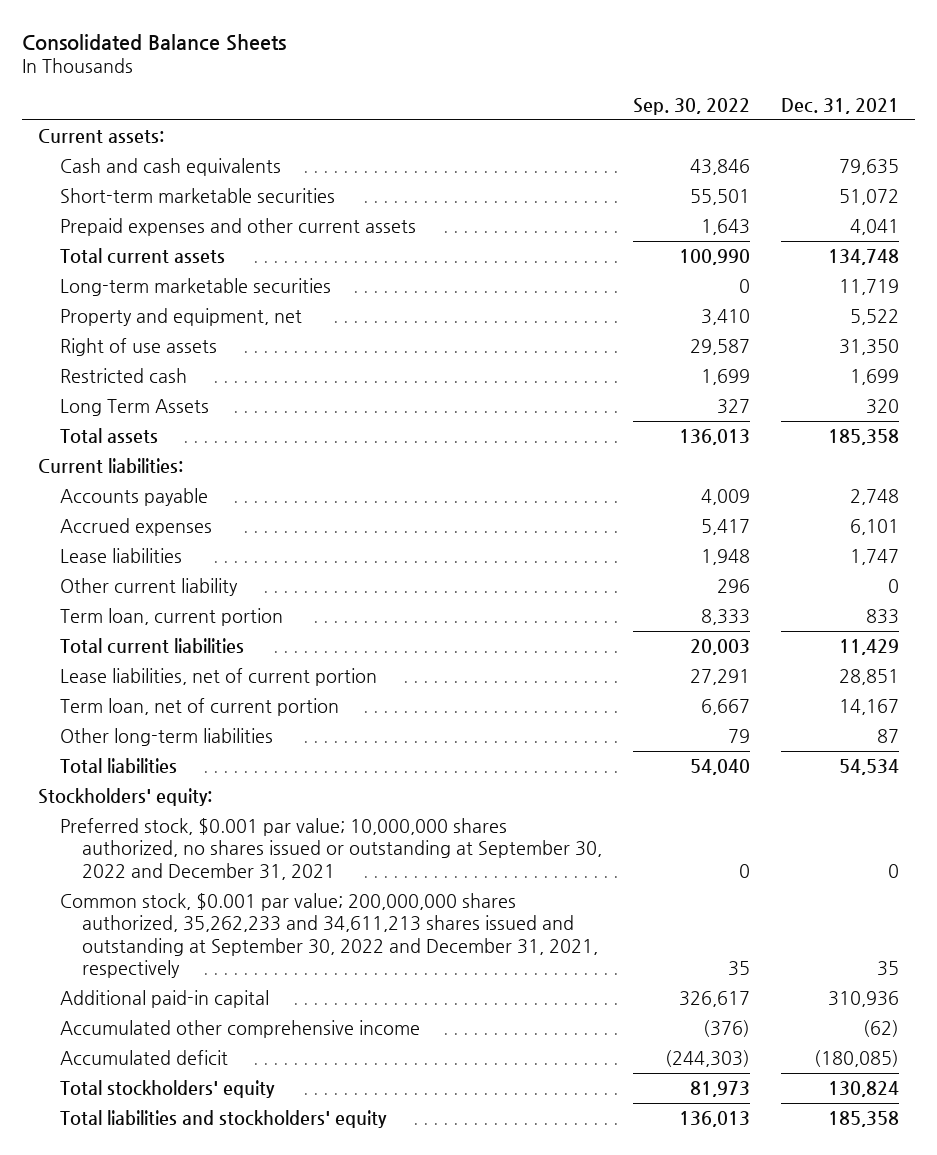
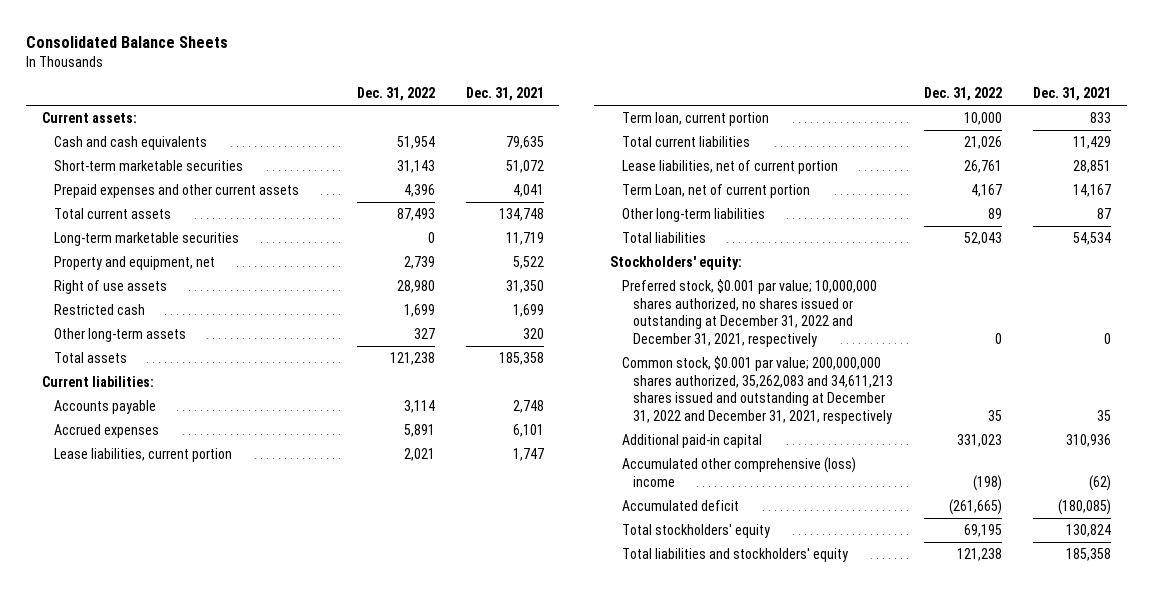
- | Sep. 30, 2022 | Dec. 31, 2021
+ | Dec. 31, 2022 | Dec. 31, 2021
- Long Term Assets | 327 | 320
+ Other long-term assets | 327 | 320
- Lease liabilities | 1,948 | 1,747
- Other current liability | 296 | 0
+ Lease liabilities, current portion | 2,021 | 1,747
- Term loan, net of current portion | 6,667 | 14,167
+ Term Loan, net of current portion | 4,167 | 14,167
- Preferred stock, $0.001 par value; 10,000,000 shares authorized, no shares issued or outstanding at September 30, 2022 and December 31, 2021 | 0 | 0
- Common stock, $0.001 par value; 200,000,000 shares authorized, 35,262,233 and 34,611,213 shares issued and outstanding at September 30, 2022 and December 31, 2021, respectively | 35 | 35
+ Preferred stock, $0.001 par value; 10,000,000 shares authorized, no shares issued or outstanding at December 31, 2022 and December 31, 2021, respectively | 0 | 0
+ Common stock, $0.001 par value; 200,000,000 shares authorized, 35,262,083 and 34,611,213 shares issued and outstanding at December 31, 2022 and December 31, 2021, respectively | 35 | 35
- Accumulated other comprehensive income | (376) | (62)
+ Accumulated other comprehensive (loss) income | (198) | (62)

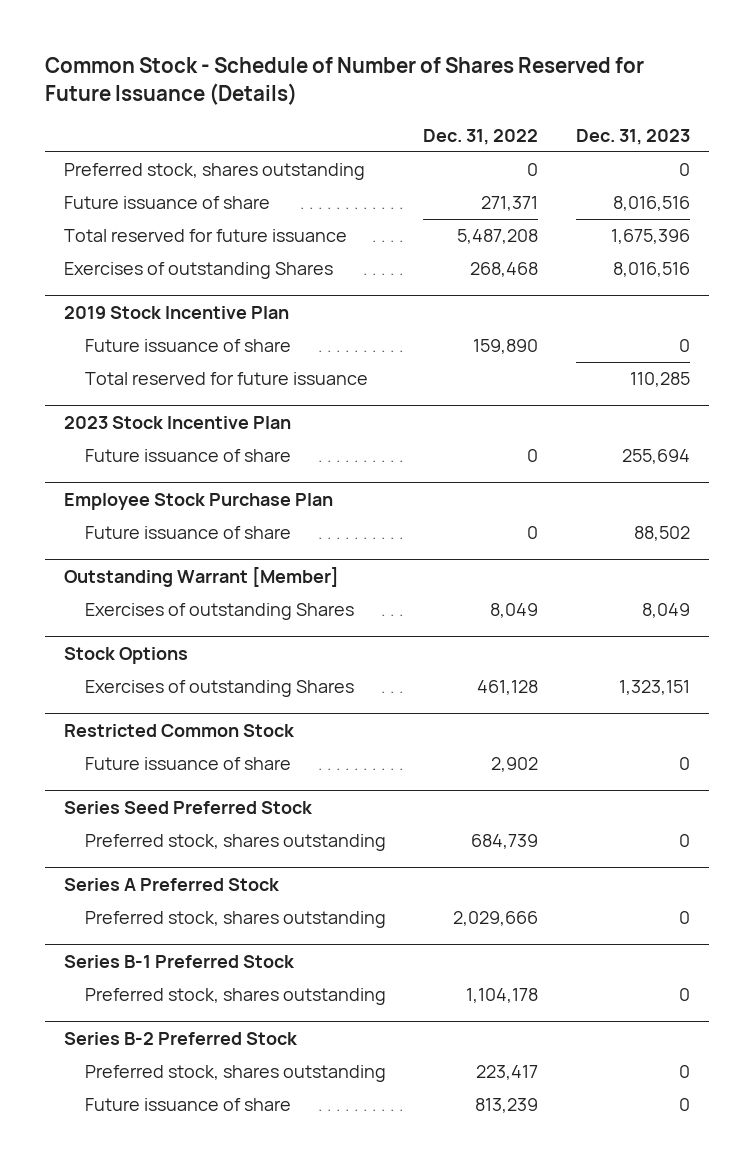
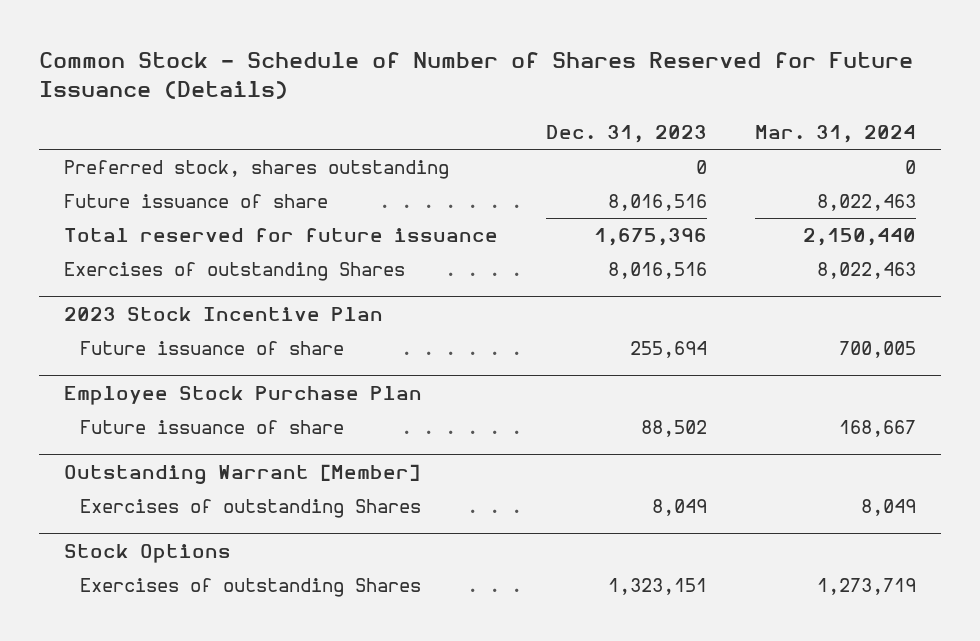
- | Dec. 31, 2022 | Dec. 31, 2023
+ | Dec. 31, 2023 | Mar. 31, 2024
- 2019 Stock Incentive Plan
- Future issuance of share | 159,890 | 0
- Total reserved for future issuance | | 110,285
- Restricted Common Stock
- Future issuance of share | 2,902 | 0
- Series Seed Preferred Stock
- Preferred stock, shares outstanding | 684,739 | 0
- Series A Preferred Stock
- Preferred stock, shares outstanding | 2,029,666 | 0
- Series B-1 Preferred Stock
- Preferred stock, shares outstanding | 1,104,178 | 0
- Series B-2 Preferred Stock
- Preferred stock, shares outstanding | 223,417 | 0
- Future issuance of share | 813,239 | 0

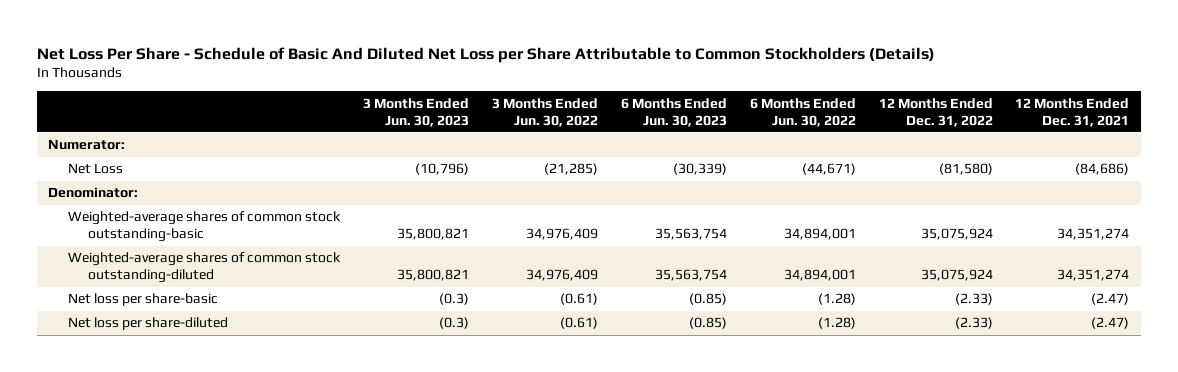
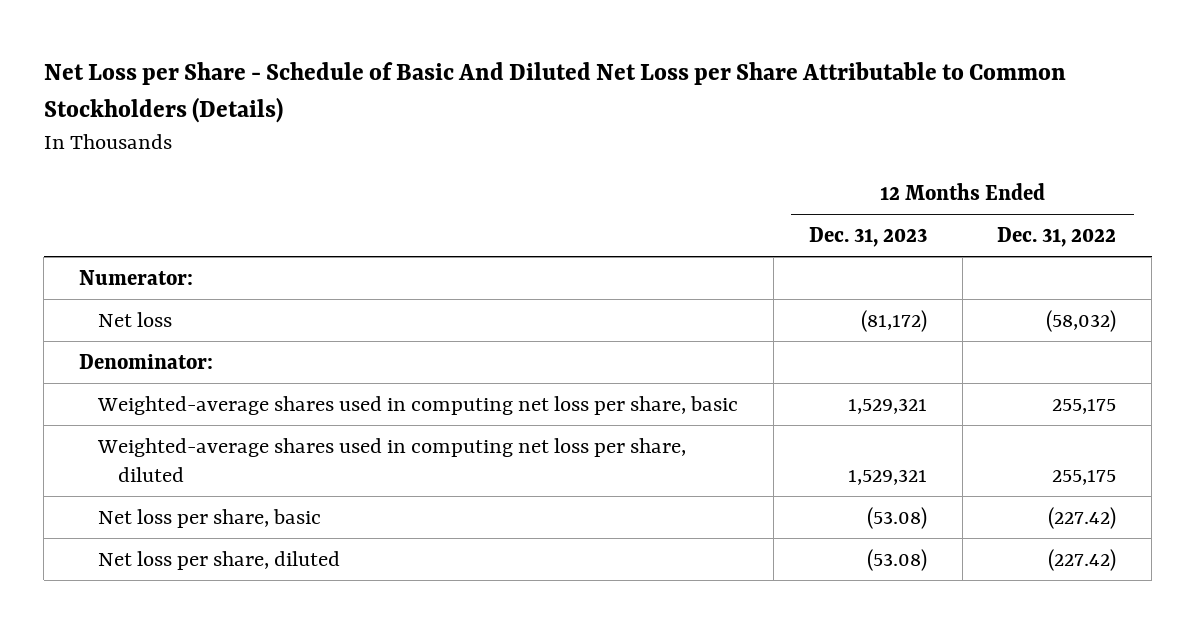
- Net Loss Per Share - Schedule of Basic And Diluted Net Loss per Share Attributable to Common Stockholders (Details)
+ Net Loss per Share - Schedule of Basic And Diluted Net Loss per Share Attributable to Common Stockholders (Details)
- | 3 Months Ended Jun. 30, 2023 | 3 Months Ended Jun. 30, 2022 | 6 Months Ended Jun. 30, 2023 | 6 Months Ended Jun. 30, 2022 | 12 Months Ended Dec. 31, 2022 | 12 Months Ended Dec. 31, 2021
+ | 12 Months Ended Dec. 31, 2023 | 12 Months Ended Dec. 31, 2022
- Net Loss | (10,796) | (21,285) | (30,339) | (44,671) | (81,580) | (84,686)
+ Net loss | (81,172) | (58,032)
- Weighted-average shares of common stock outstanding-basic | 35,800,821 | 34,976,409 | 35,563,754 | 34,894,001 | 35,075,924 | 34,351,274
- Weighted-average shares of common stock outstanding-diluted | 35,800,821 | 34,976,409 | 35,563,754 | 34,894,001 | 35,075,924 | 34,351,274
- Net loss per share-basic | (0.3) | (0.61) | (0.85) | (1.28) | (2.33) | (2.47)
- Net loss per share-diluted | (0.3) | (0.61) | (0.85) | (1.28) | (2.33) | (2.47)
+ Weighted-average shares used in computing net loss per share, basic | 1,529,321 | 255,175
+ Weighted-average shares used in computing net loss per share, diluted | 1,529,321 | 255,175
+ Net loss per share, basic | (53.08) | (227.42)
+ Net loss per share, diluted | (53.08) | (227.42)

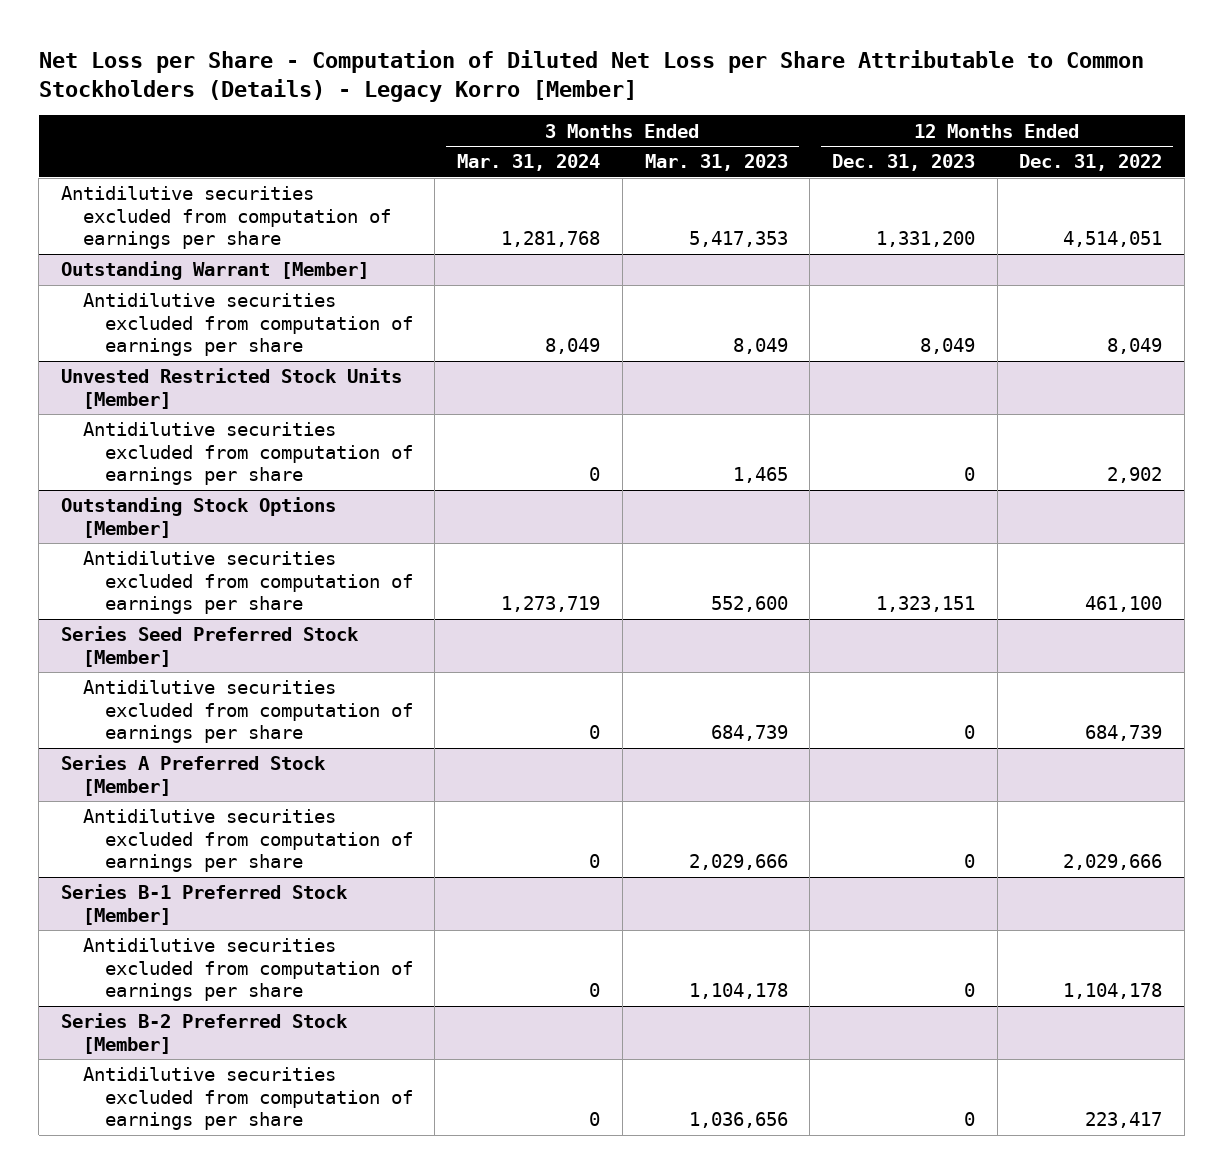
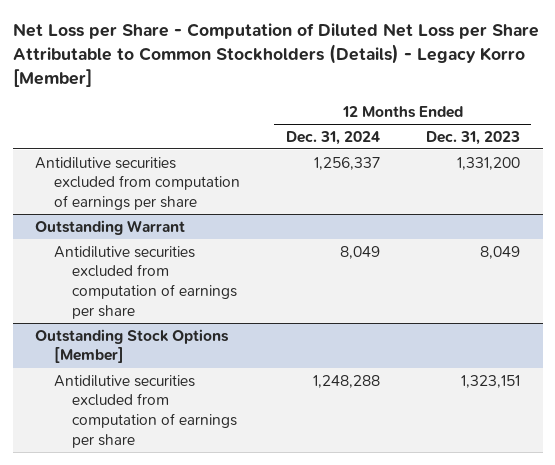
- | 3 Months Ended Mar. 31, 2024 | 3 Months Ended Mar. 31, 2023 | 12 Months Ended Dec. 31, 2023 | 12 Months Ended Dec. 31, 2022
+ | 12 Months Ended Dec. 31, 2024 | 12 Months Ended Dec. 31, 2023
- Outstanding Warrant [Member]
+ Outstanding Warrant
- Unvested Restricted Stock Units [Member]
- Antidilutive securities excluded from computation of earnings per share | 0 | 1,465 | 0 | 2,902
- Series Seed Preferred Stock [Member]
- Antidilutive securities excluded from computation of earnings per share | 0 | 684,739 | 0 | 684,739
- Series A Preferred Stock [Member]
- Antidilutive securities excluded from computation of earnings per share | 0 | 2,029,666 | 0 | 2,029,666
- Series B-1 Preferred Stock [Member]
- Antidilutive securities excluded from computation of earnings per share | 0 | 1,104,178 | 0 | 1,104,178
- Series B-2 Preferred Stock [Member]
- Antidilutive securities excluded from computation of earnings per share | 0 | 1,036,656 | 0 | 223,417

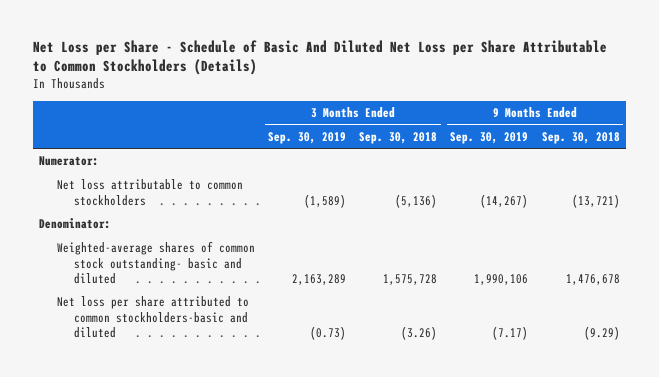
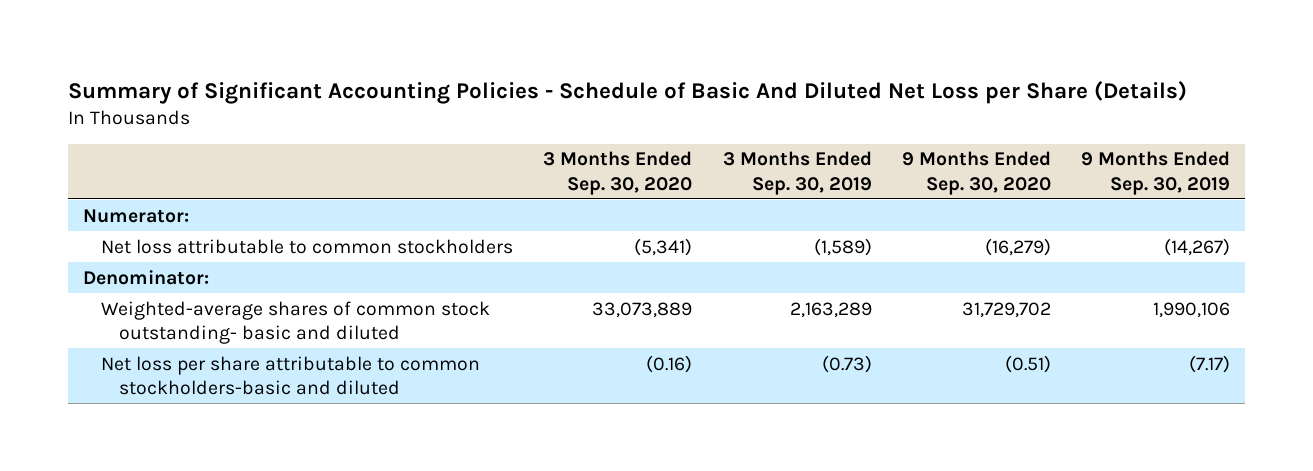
- Net Loss per Share - Schedule of Basic And Diluted Net Loss per Share Attributable to Common Stockholders (Details)
+ Summary of Significant Accounting Policies - Schedule of Basic And Diluted Net Loss per Share (Details)
- | 3 Months Ended Sep. 30, 2019 | 3 Months Ended Sep. 30, 2018 | 9 Months Ended Sep. 30, 2019 | 9 Months Ended Sep. 30, 2018
+ | 3 Months Ended Sep. 30, 2020 | 3 Months Ended Sep. 30, 2019 | 9 Months Ended Sep. 30, 2020 | 9 Months Ended Sep. 30, 2019
- Net loss per share attributed to common stockholders-basic and diluted | (0.73) | (3.26) | (7.17) | (9.29)
+ Net loss per share attributable to common stockholders-basic and diluted | (0.16) | (0.73) | (0.51) | (7.17)

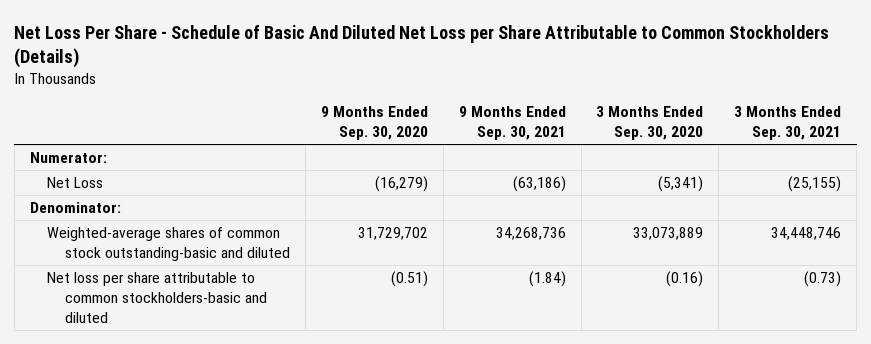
- Summary of Significant Accounting Policies - Schedule of Basic And Diluted Net Loss per Share (Details)
+ Net Loss Per Share - Schedule of Basic And Diluted Net Loss per Share Attributable to Common Stockholders (Details)
- | 3 Months Ended Sep. 30, 2020 | 3 Months Ended Sep. 30, 2019 | 9 Months Ended Sep. 30, 2020 | 9 Months Ended Sep. 30, 2019
+ | 9 Months Ended Sep. 30, 2020 | 9 Months Ended Sep. 30, 2021 | 3 Months Ended Sep. 30, 2020 | 3 Months Ended Sep. 30, 2021
- Net loss attributable to common stockholders | (5,341) | (1,589) | (16,279) | (14,267)
+ Net Loss | (16,279) | (63,186) | (5,341) | (25,155)
- Weighted-average shares of common stock outstanding- basic and diluted | 33,073,889 | 2,163,289 | 31,729,702 | 1,990,106
+ Weighted-average shares of common stock outstanding-basic and diluted | 31,729,702 | 34,268,736 | 33,073,889 | 34,448,746

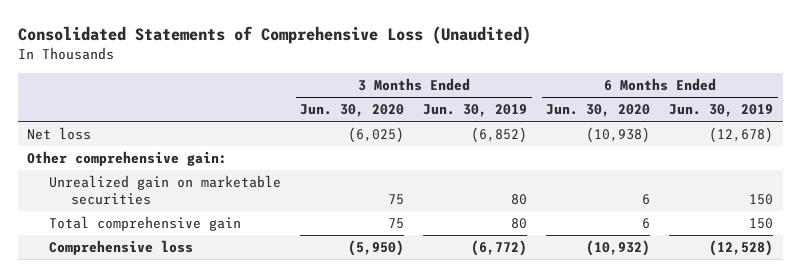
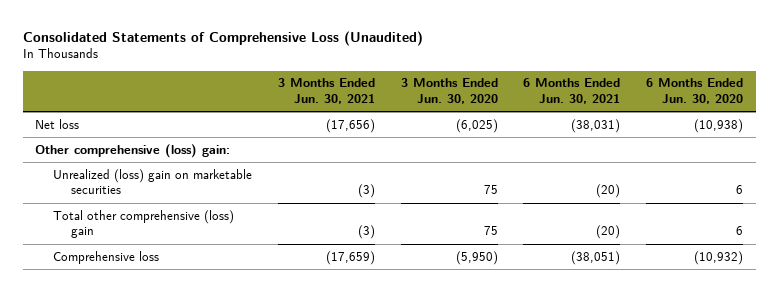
- | 3 Months Ended Jun. 30, 2020 | 3 Months Ended Jun. 30, 2019 | 6 Months Ended Jun. 30, 2020 | 6 Months Ended Jun. 30, 2019
+ | 3 Months Ended Jun. 30, 2021 | 3 Months Ended Jun. 30, 2020 | 6 Months Ended Jun. 30, 2021 | 6 Months Ended Jun. 30, 2020
- Other comprehensive gain:
- Unrealized gain on marketable securities | 75 | 80 | 6 | 150
- Total comprehensive gain | 75 | 80 | 6 | 150
+ Other comprehensive (loss) gain:
+ Unrealized (loss) gain on marketable securities | (3) | 75 | (20) | 6
+ Total other comprehensive (loss) gain | (3) | 75 | (20) | 6

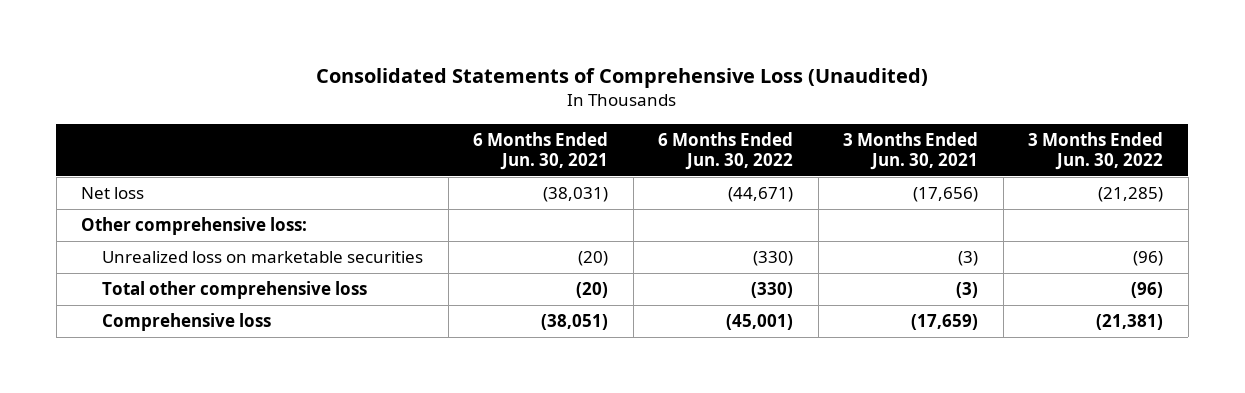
- | 3 Months Ended Jun. 30, 2021 | 3 Months Ended Jun. 30, 2020 | 6 Months Ended Jun. 30, 2021 | 6 Months Ended Jun. 30, 2020
+ | 6 Months Ended Jun. 30, 2021 | 6 Months Ended Jun. 30, 2022 | 3 Months Ended Jun. 30, 2021 | 3 Months Ended Jun. 30, 2022
- Other comprehensive (loss) gain:
- Unrealized (loss) gain on marketable securities | (3) | 75 | (20) | 6
- Total other comprehensive (loss) gain | (3) | 75 | (20) | 6
+ Other comprehensive loss:
+ Unrealized loss on marketable securities | (20) | (330) | (3) | (96)
+ Total other comprehensive loss | (20) | (330) | (3) | (96)

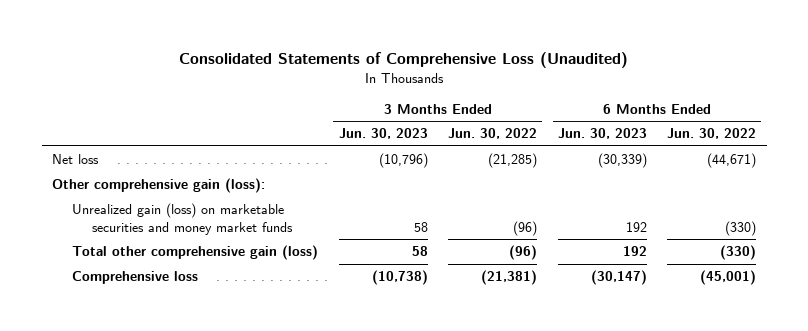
- | 6 Months Ended Jun. 30, 2021 | 6 Months Ended Jun. 30, 2022 | 3 Months Ended Jun. 30, 2021 | 3 Months Ended Jun. 30, 2022
+ | 3 Months Ended Jun. 30, 2023 | 3 Months Ended Jun. 30, 2022 | 6 Months Ended Jun. 30, 2023 | 6 Months Ended Jun. 30, 2022
- Other comprehensive loss:
- Unrealized loss on marketable securities | (20) | (330) | (3) | (96)
- Total other comprehensive loss | (20) | (330) | (3) | (96)
+ Other comprehensive gain (loss):
+ Unrealized gain (loss) on marketable securities and money market funds | 58 | (96) | 192 | (330)
+ Total other comprehensive gain (loss) | 58 | (96) | 192 | (330)

